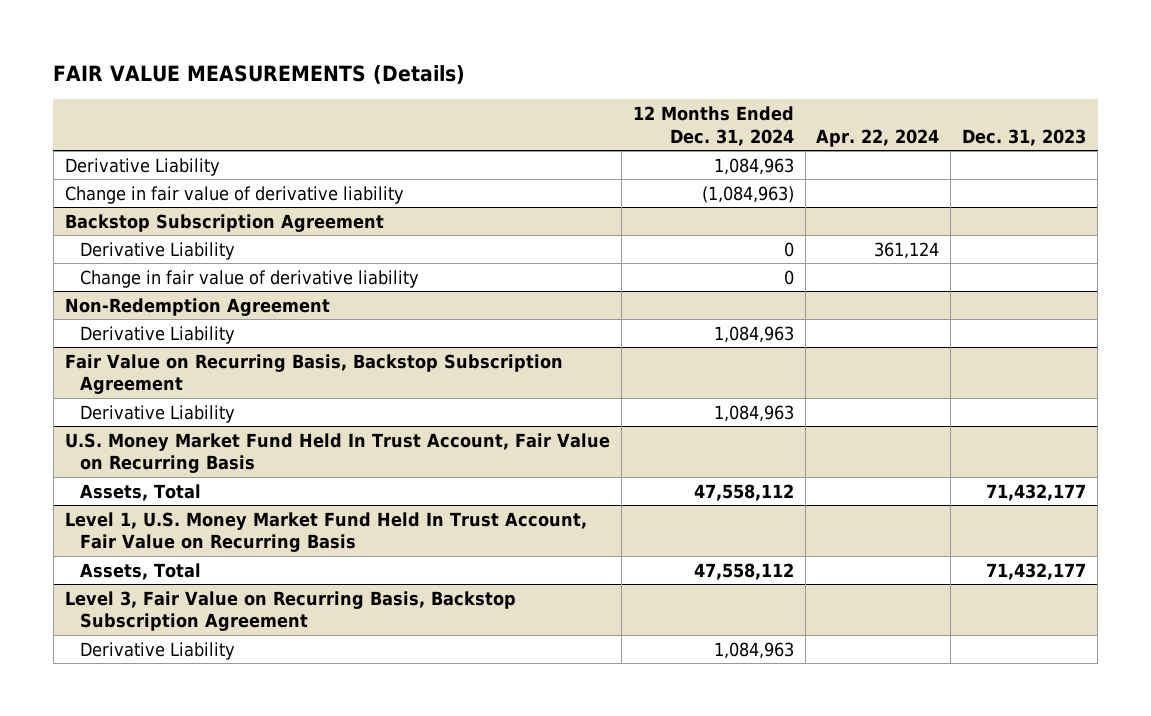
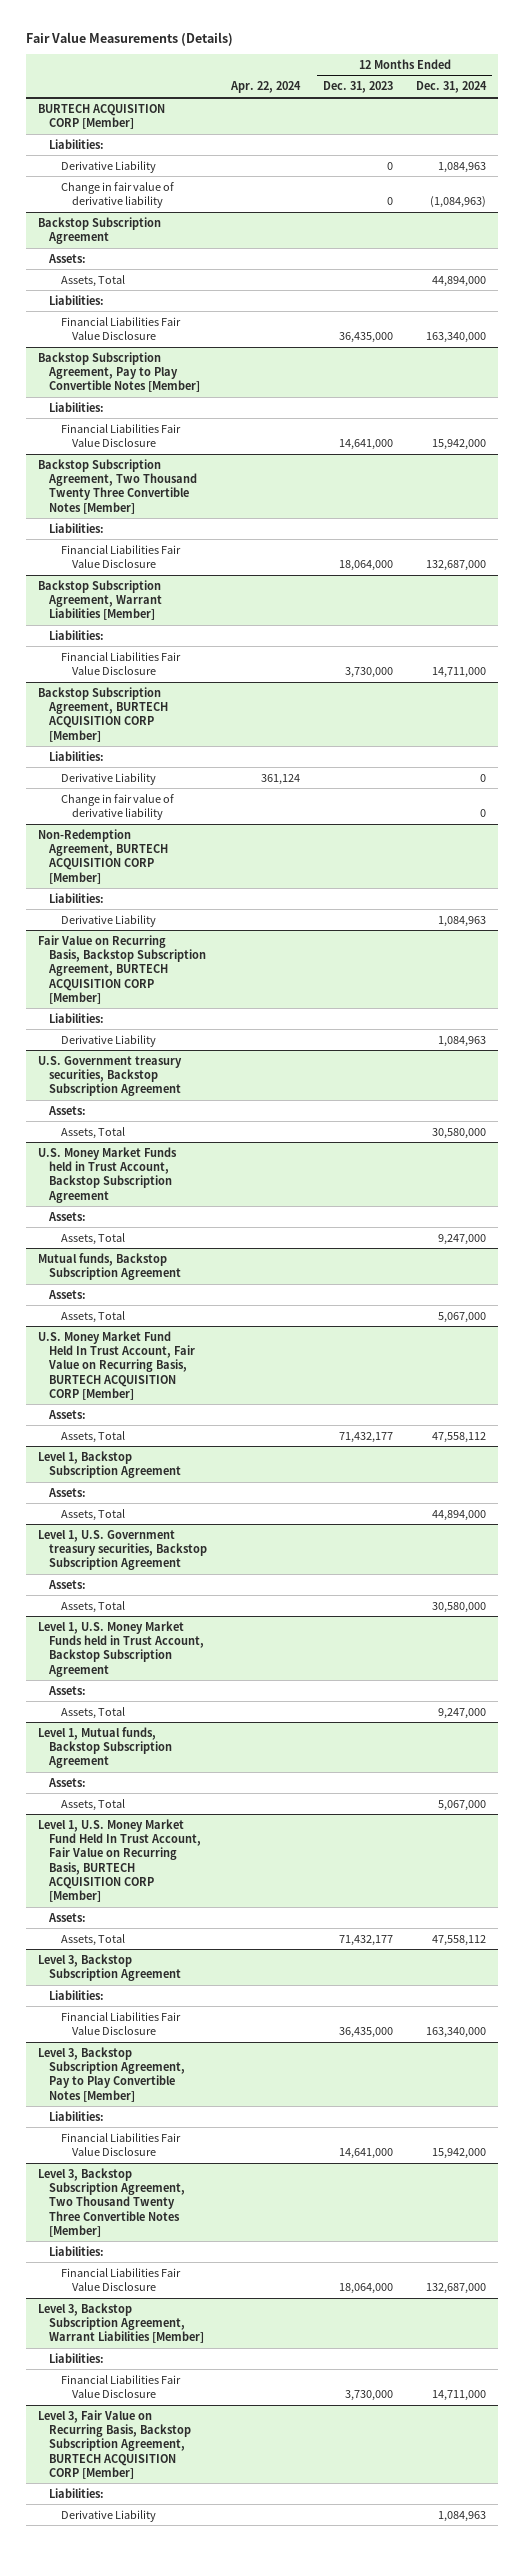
- FAIR VALUE MEASUREMENTS (Details)
+ Fair Value Measurements (Details)
- | 12 Months Ended Dec. 31, 2024 | Apr. 22, 2024 | Dec. 31, 2023
+ | Apr. 22, 2024 | 12 Months Ended Dec. 31, 2023 | 12 Months Ended Dec. 31, 2024
+ BURTECH ACQUISITION CORP [Member]
+ Liabilities:
@ Backstop Subscription Agreement
+ Assets:
+ Assets, Total | | | 44,894,000
+ Liabilities:
+ Financial Liabilities Fair Value Disclosure | | 36,435,000 | 163,340,000
+ Backstop Subscription Agreement, Pay to Play Convertible Notes [Member]
+ Liabilities:
+ Financial Liabilities Fair Value Disclosure | | 14,641,000 | 15,942,000
+ Backstop Subscription Agreement, Two Thousand Twenty Three Convertible Notes [Member]
+ Liabilities:
+ Financial Liabilities Fair Value Disclosure | | 18,064,000 | 132,687,000
+ Backstop Subscription Agreement, Warrant Liabilities [Member]
+ Liabilities:
+ Financial Liabilities Fair Value Disclosure | | 3,730,000 | 14,711,000
+ Backstop Subscription Agreement, BURTECH ACQUISITION CORP [Member]
+ Liabilities:
- Non-Redemption Agreement
+ Non-Redemption Agreement, BURTECH ACQUISITION CORP [Member]
+ Liabilities:
- Fair Value on Recurring Basis, Backstop Subscription Agreement
+ Fair Value on Recurring Basis, Backstop Subscription Agreement, BURTECH ACQUISITION CORP [Member]
+ Liabilities:
- U.S. Money Market Fund Held In Trust Account, Fair Value on Recurring Basis
+ U.S. Government treasury securities, Backstop Subscription Agreement
+ Assets:
+ Assets, Total | | | 30,580,000
+ U.S. Money Market Funds held in Trust Account, Backstop Subscription Agreement
+ Assets:
+ Assets, Total | | | 9,247,000
+ Mutual funds, Backstop Subscription Agreement
+ Assets:
+ Assets, Total | | | 5,067,000
+ U.S. Money Market Fund Held In Trust Account, Fair Value on Recurring Basis, BURTECH ACQUISITION CORP [Member]
+ Assets:
- Level 1, U.S. Money Market Fund Held In Trust Account, Fair Value on Recurring Basis
+ Level 1, Backstop Subscription Agreement
+ Assets:
+ Assets, Total | | | 44,894,000
+ Level 1, U.S. Government treasury securities, Backstop Subscription Agreement
+ Assets:
+ Assets, Total | | | 30,580,000
+ Level 1, U.S. Money Market Funds held in Trust Account, Backstop Subscription Agreement
+ Assets:
+ Assets, Total | | | 9,247,000
+ Level 1, Mutual funds, Backstop Subscription Agreement
+ Assets:
+ Assets, Total | | | 5,067,000
+ Level 1, U.S. Money Market Fund Held In Trust Account, Fair Value on Recurring Basis, BURTECH ACQUISITION CORP [Member]
+ Assets:
- Level 3, Fair Value on Recurring Basis, Backstop Subscription Agreement
+ Level 3, Backstop Subscription Agreement
+ Liabilities:
+ Financial Liabilities Fair Value Disclosure | | 36,435,000 | 163,340,000
+ Level 3, Backstop Subscription Agreement, Pay to Play Convertible Notes [Member]
+ Liabilities:
+ Financial Liabilities Fair Value Disclosure | | 14,641,000 | 15,942,000
+ Level 3, Backstop Subscription Agreement, Two Thousand Twenty Three Convertible Notes [Member]
+ Liabilities:
+ Financial Liabilities Fair Value Disclosure | | 18,064,000 | 132,687,000
+ Level 3, Backstop Subscription Agreement, Warrant Liabilities [Member]
+ Liabilities:
+ Financial Liabilities Fair Value Disclosure | | 3,730,000 | 14,711,000
+ Level 3, Fair Value on Recurring Basis, Backstop Subscription Agreement, BURTECH ACQUISITION CORP [Member]
+ Liabilities:

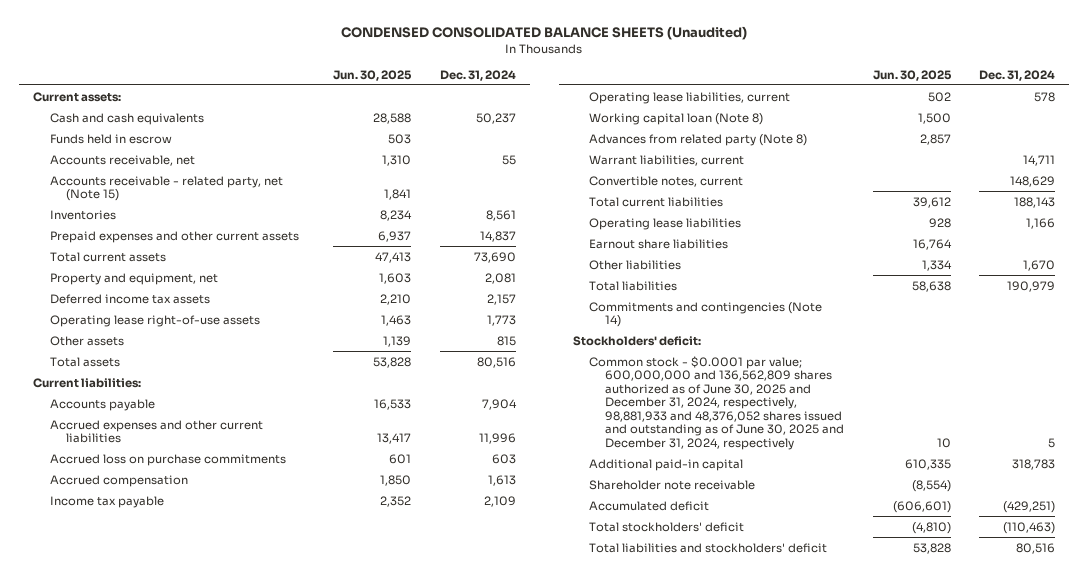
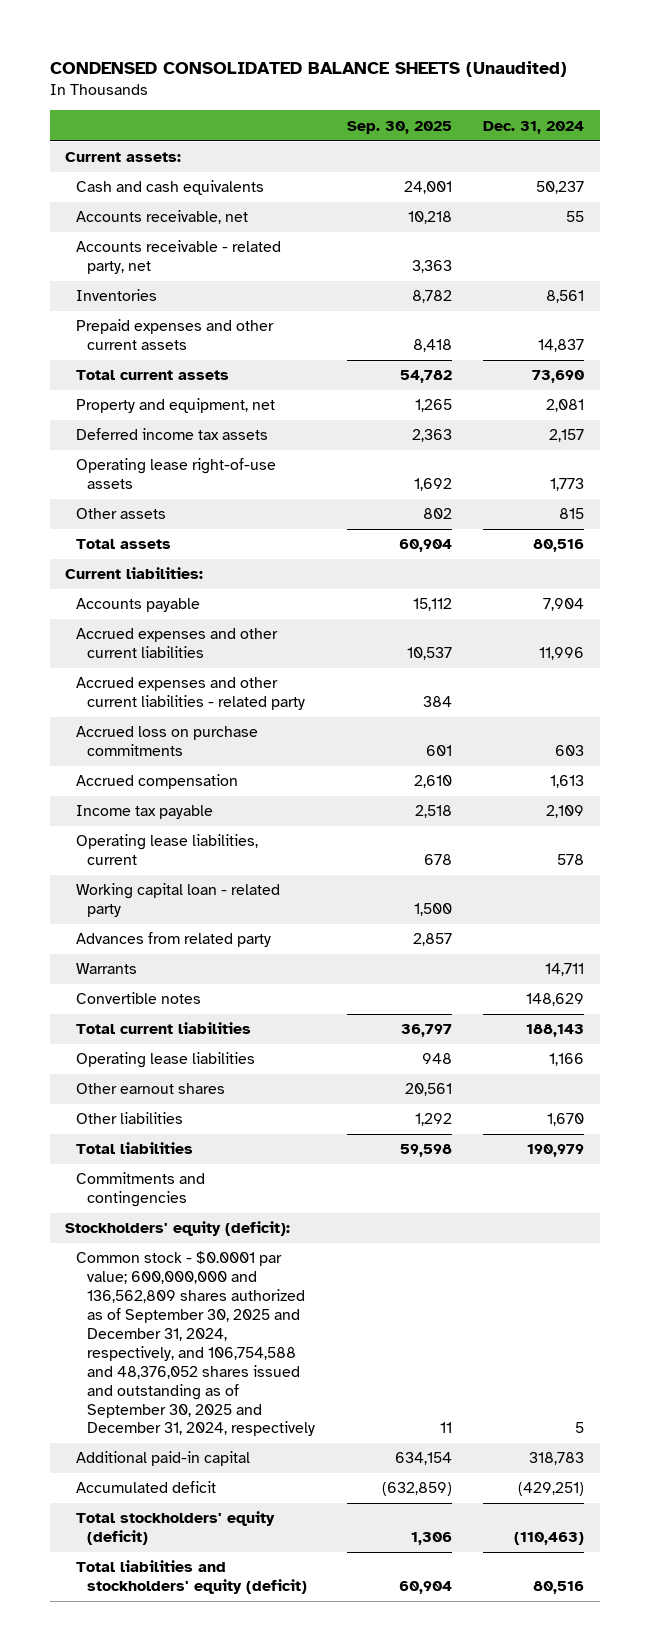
- | Jun. 30, 2025 | Dec. 31, 2024
+ | Sep. 30, 2025 | Dec. 31, 2024
- Funds held in escrow | 503 |
- Accounts receivable - related party, net (Note 15) | 1,841 |
+ Accounts receivable - related party, net | 3,363 |
+ Accrued expenses and other current liabilities - related party | 384 |
- Working capital loan (Note 8) | 1,500 |
- Advances from related party (Note 8) | 2,857 |
- Warrant liabilities, current | | 14,711
- Convertible notes, current | | 148,629
+ Working capital loan - related party | 1,500 |
+ Advances from related party | 2,857 |
+ Warrants | | 14,711
+ Convertible notes | | 148,629
- Earnout share liabilities | 16,764 |
+ Other earnout shares | 20,561 |
- Commitments and contingencies (Note 14)
- Stockholders' deficit:
- Common stock - $0.0001 par value; 600,000,000 and 136,562,809 shares authorized as of June 30, 2025 and December 31, 2024, respectively, 98,881,933 and 48,376,052 shares issued and outstanding as of June 30, 2025 and December 31, 2024, respectively | 10 | 5
+ Commitments and contingencies
+ Stockholders' equity (deficit):
+ Common stock - $0.0001 par value; 600,000,000 and 136,562,809 shares authorized as of September 30, 2025 and December 31, 2024, respectively, and 106,754,588 and 48,376,052 shares issued and outstanding as of September 30, 2025 and December 31, 2024, respectively | 11 | 5
- Shareholder note receivable | (8,554) |
- Total stockholders' deficit | (4,810) | (110,463)
- Total liabilities and stockholders' deficit | 53,828 | 80,516
+ Total stockholders' equity (deficit) | 1,306 | (110,463)
+ Total liabilities and stockholders' equity (deficit) | 60,904 | 80,516

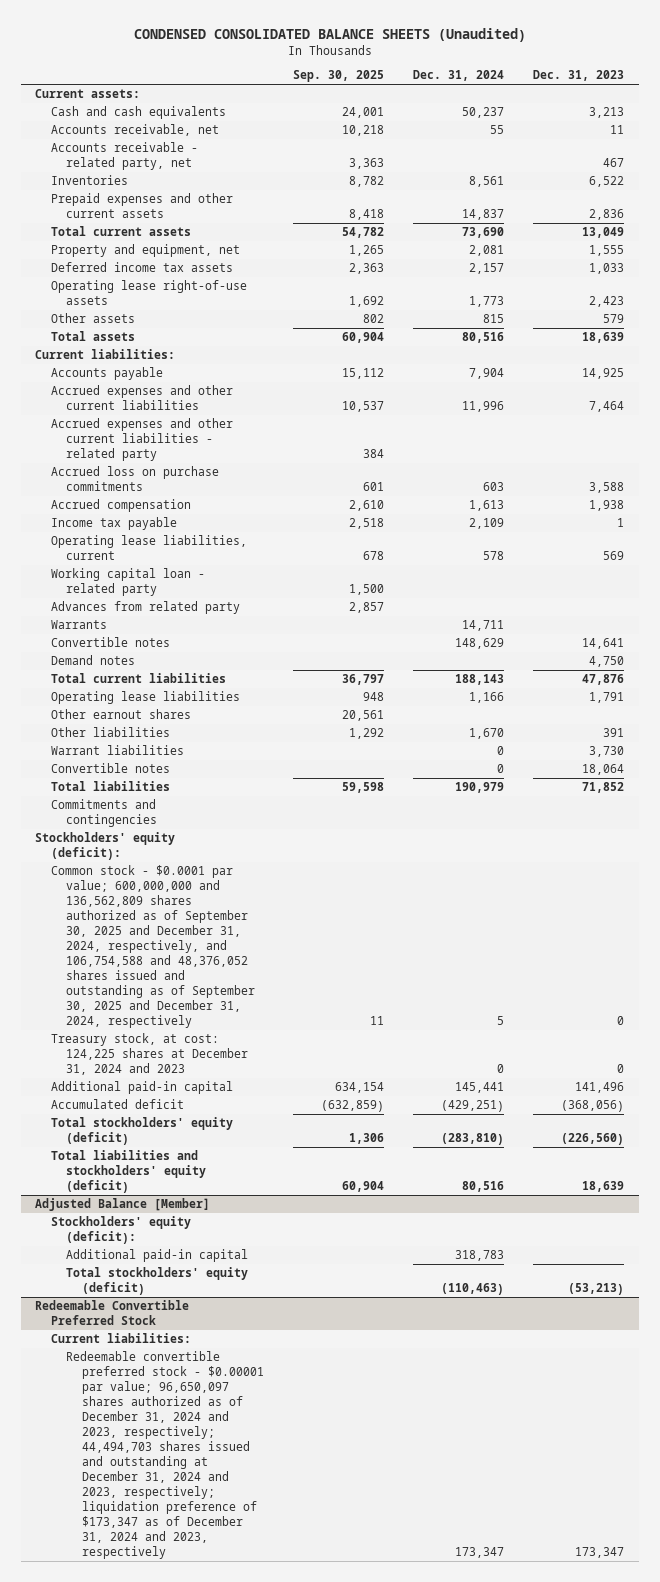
- | Sep. 30, 2025 | Dec. 31, 2024
+ | Sep. 30, 2025 | Dec. 31, 2024 | Dec. 31, 2023
+ Demand notes | | | 4,750
+ Warrant liabilities | | 0 | 3,730
+ Convertible notes | | 0 | 18,064
- Additional paid-in capital | 634,154 | 318,783
+ Treasury stock, at cost: 124,225 shares at December 31, 2024 and 2023 | | 0 | 0
+ Additional paid-in capital | 634,154 | 145,441 | 141,496
- Total stockholders' equity (deficit) | 1,306 | (110,463)
+ Total stockholders' equity (deficit) | 1,306 | (283,810) | (226,560)
+ Adjusted Balance [Member]
+ Stockholders' equity (deficit):
+ Additional paid-in capital | | 318,783 |
+ Total stockholders' equity (deficit) | | (110,463) | (53,213)
+ Redeemable Convertible Preferred Stock
+ Current liabilities:
+ Redeemable convertible preferred stock - $0.00001 par value; 96,650,097 shares authorized as of December 31, 2024 and 2023, respectively; 44,494,703 shares issued and outstanding at December 31, 2024 and 2023, respectively; liquidation preference of $173,347 as of December 31, 2024 and 2023, respectively | | 173,347 | 173,347

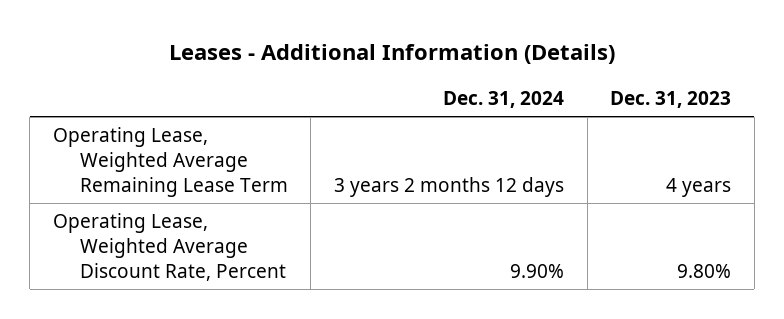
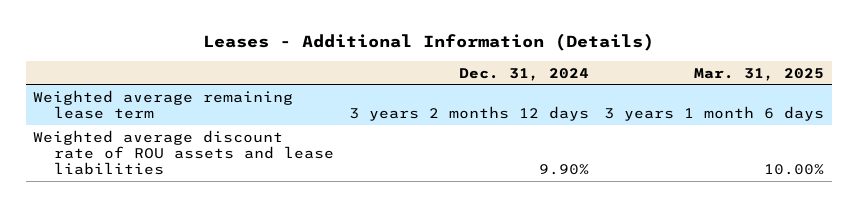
- | Dec. 31, 2024 | Dec. 31, 2023
+ | Dec. 31, 2024 | Mar. 31, 2025
- Operating Lease, Weighted Average Remaining Lease Term | 3 years 2 months 12 days | 4 years
- Operating Lease, Weighted Average Discount Rate, Percent | 9.90% | 9.80%
+ Weighted average remaining lease term | 3 years 2 months 12 days | 3 years 1 month 6 days
+ Weighted average discount rate of ROU assets and lease liabilities | 9.90% | 10.00%

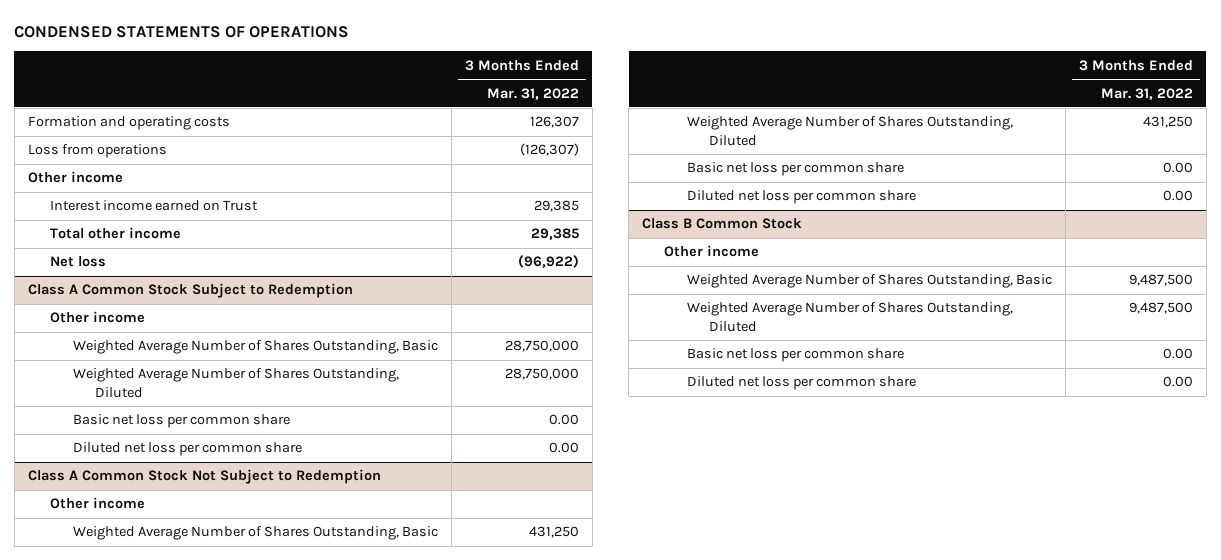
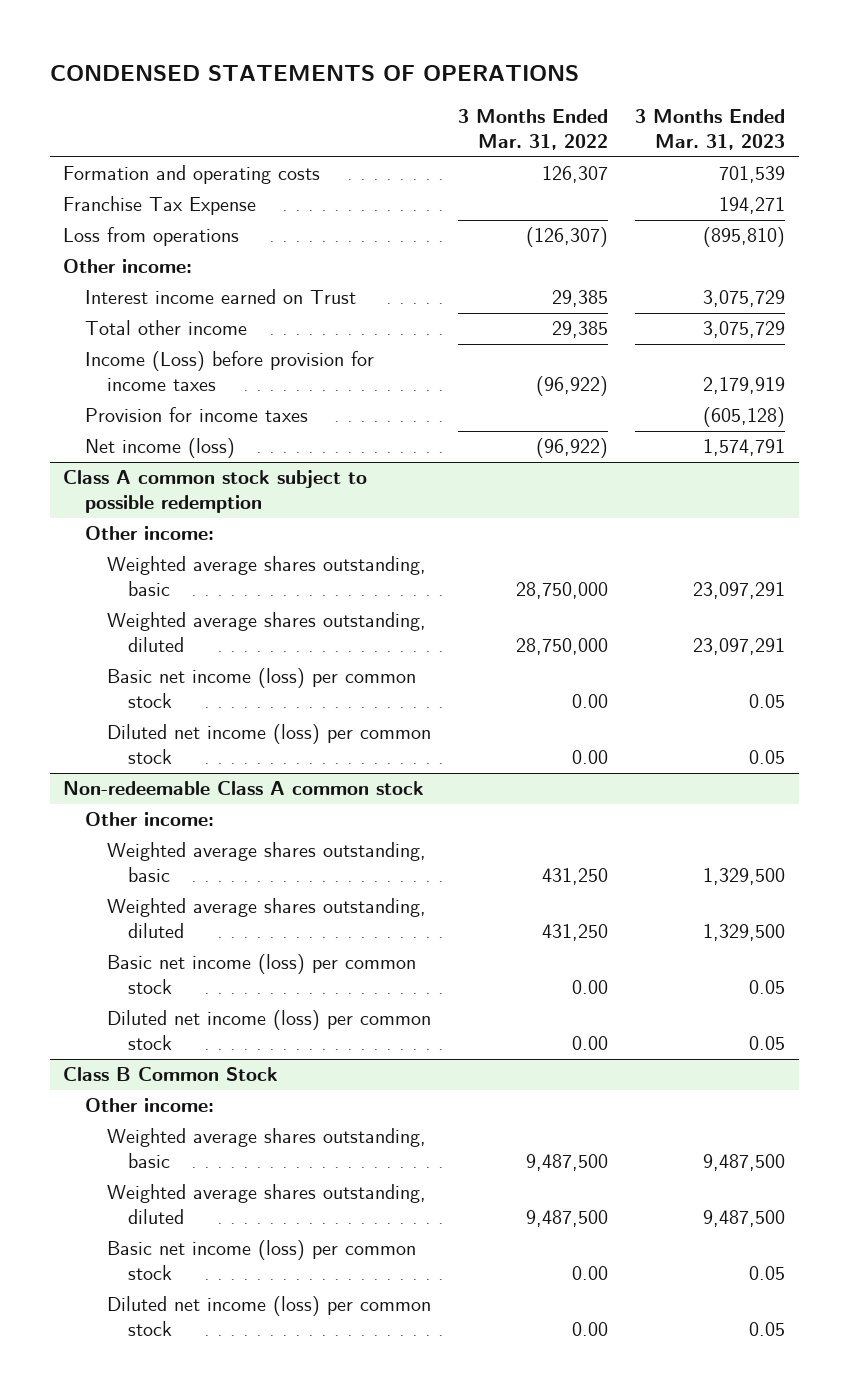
- | 3 Months Ended Mar. 31, 2022
+ | 3 Months Ended Mar. 31, 2022 | 3 Months Ended Mar. 31, 2023
+ Franchise Tax Expense | | 194,271
- Other income
+ Other income:
- Net loss | (96,922)
- Class A Common Stock Subject to Redemption
- Other income
- Weighted Average Number of Shares Outstanding, Basic | 28,750,000
- Weighted Average Number of Shares Outstanding, Diluted | 28,750,000
- Basic net loss per common share | 0.00
- Diluted net loss per common share | 0.00
- Class A Common Stock Not Subject to Redemption
- Other income
- Weighted Average Number of Shares Outstanding, Basic | 431,250
- Weighted Average Number of Shares Outstanding, Diluted | 431,250
- Basic net loss per common share | 0.00
- Diluted net loss per common share | 0.00
+ Income (Loss) before provision for income taxes | (96,922) | 2,179,919
+ Provision for income taxes | | (605,128)
+ Net income (loss) | (96,922) | 1,574,791
+ Class A common stock subject to possible redemption
+ Other income:
+ Weighted average shares outstanding, basic | 28,750,000 | 23,097,291
+ Weighted average shares outstanding, diluted | 28,750,000 | 23,097,291
+ Basic net income (loss) per common stock | 0.00 | 0.05
+ Diluted net income (loss) per common stock | 0.00 | 0.05
+ Non-redeemable Class A common stock
+ Other income:
+ Weighted average shares outstanding, basic | 431,250 | 1,329,500
+ Weighted average shares outstanding, diluted | 431,250 | 1,329,500
+ Basic net income (loss) per common stock | 0.00 | 0.05
+ Diluted net income (loss) per common stock | 0.00 | 0.05
@ Class B Common Stock
- Other income
- Weighted Average Number of Shares Outstanding, Basic | 9,487,500
- Weighted Average Number of Shares Outstanding, Diluted | 9,487,500
- Basic net loss per common share | 0.00
- Diluted net loss per common share | 0.00
+ Other income:
+ Weighted average shares outstanding, basic | 9,487,500 | 9,487,500
+ Weighted average shares outstanding, diluted | 9,487,500 | 9,487,500
+ Basic net income (loss) per common stock | 0.00 | 0.05
+ Diluted net income (loss) per common stock | 0.00 | 0.05

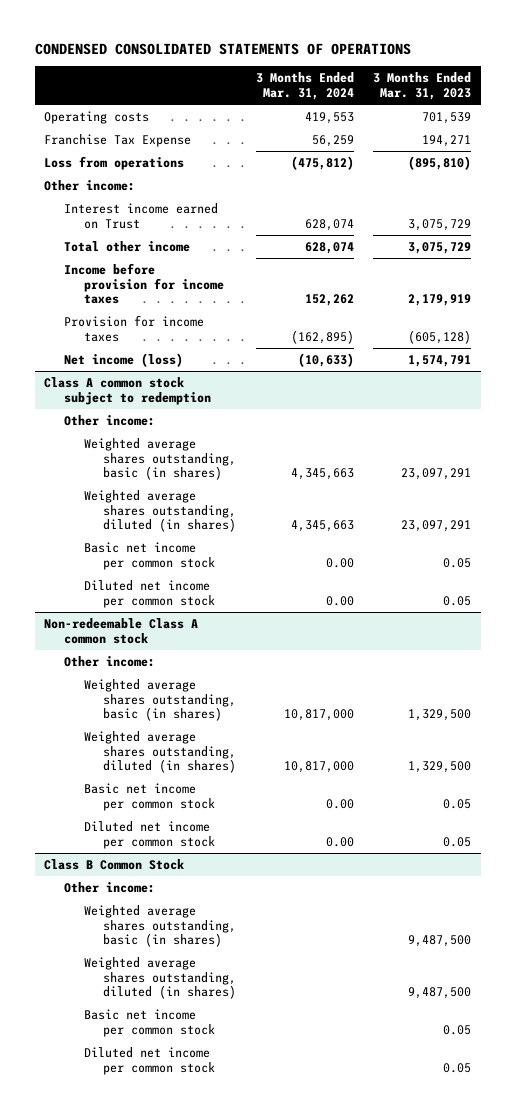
- CONDENSED STATEMENTS OF OPERATIONS
+ CONDENSED CONSOLIDATED STATEMENTS OF OPERATIONS
- | 3 Months Ended Mar. 31, 2022 | 3 Months Ended Mar. 31, 2023
+ | 3 Months Ended Mar. 31, 2024 | 3 Months Ended Mar. 31, 2023
- Formation and operating costs | 126,307 | 701,539
+ Operating costs | 419,553 | 701,539
- Income (Loss) before provision for income taxes | (96,922) | 2,179,919
+ Income before provision for income taxes | 152,262 | 2,179,919
- Class A common stock subject to possible redemption
+ Class A common stock subject to redemption
- Weighted average shares outstanding, basic | 28,750,000 | 23,097,291
- Weighted average shares outstanding, diluted | 28,750,000 | 23,097,291
- Basic net income (loss) per common stock | 0.00 | 0.05
- Diluted net income (loss) per common stock | 0.00 | 0.05
+ Weighted average shares outstanding, basic (in shares) | 4,345,663 | 23,097,291
+ Weighted average shares outstanding, diluted (in shares) | 4,345,663 | 23,097,291
+ Basic net income per common stock | 0.00 | 0.05
+ Diluted net income per common stock | 0.00 | 0.05
@ Non-redeemable Class A common stock
- Weighted average shares outstanding, basic | 431,250 | 1,329,500
- Weighted average shares outstanding, diluted | 431,250 | 1,329,500
- Basic net income (loss) per common stock | 0.00 | 0.05
- Diluted net income (loss) per common stock | 0.00 | 0.05
+ Weighted average shares outstanding, basic (in shares) | 10,817,000 | 1,329,500
+ Weighted average shares outstanding, diluted (in shares) | 10,817,000 | 1,329,500
+ Basic net income per common stock | 0.00 | 0.05
+ Diluted net income per common stock | 0.00 | 0.05
@ Class B Common Stock
- Weighted average shares outstanding, basic | 9,487,500 | 9,487,500
- Weighted average shares outstanding, diluted | 9,487,500 | 9,487,500
- Basic net income (loss) per common stock | 0.00 | 0.05
- Diluted net income (loss) per common stock | 0.00 | 0.05
+ Weighted average shares outstanding, basic (in shares) | | 9,487,500
+ Weighted average shares outstanding, diluted (in shares) | | 9,487,500
+ Basic net income per common stock | | 0.05
+ Diluted net income per common stock | | 0.05

